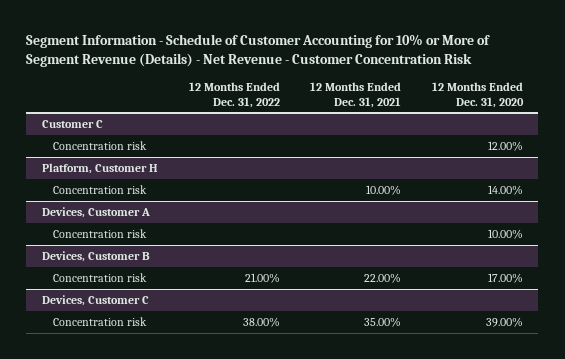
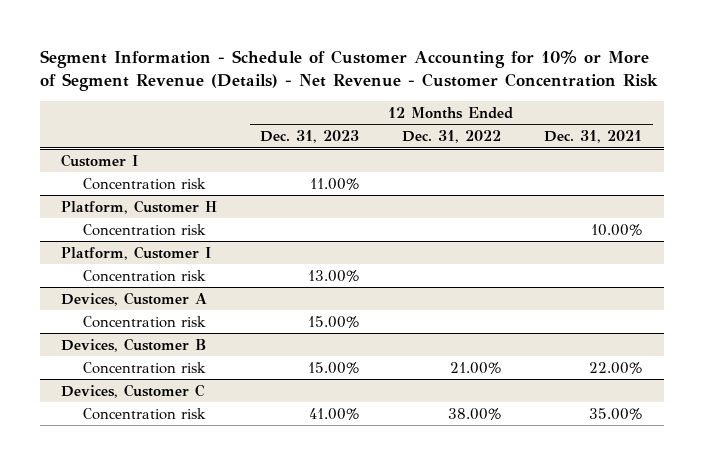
- | 12 Months Ended Dec. 31, 2022 | 12 Months Ended Dec. 31, 2021 | 12 Months Ended Dec. 31, 2020
+ | 12 Months Ended Dec. 31, 2023 | 12 Months Ended Dec. 31, 2022 | 12 Months Ended Dec. 31, 2021
- Customer C
+ Customer I
+ Platform, Customer I
+ Concentration risk | 13.00% | |

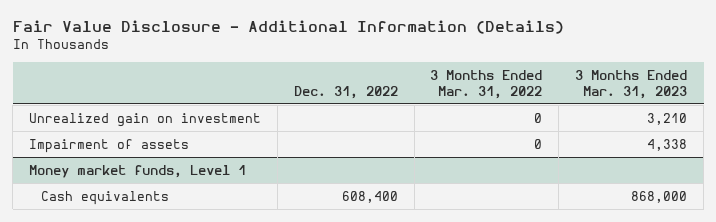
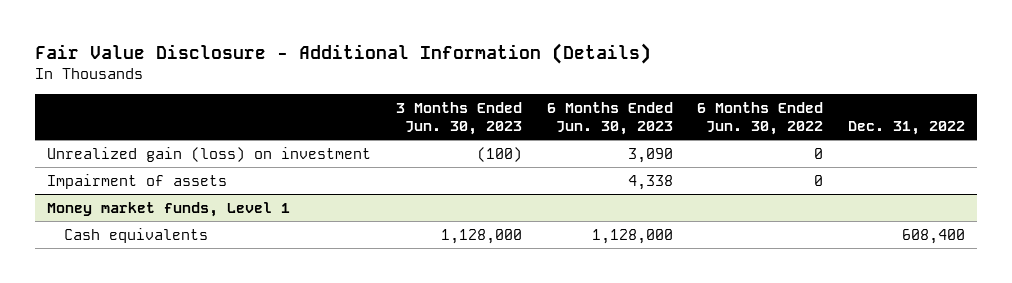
- | Dec. 31, 2022 | 3 Months Ended Mar. 31, 2022 | 3 Months Ended Mar. 31, 2023
+ | 3 Months Ended Jun. 30, 2023 | 6 Months Ended Jun. 30, 2023 | 6 Months Ended Jun. 30, 2022 | Dec. 31, 2022
- Unrealized gain on investment | | 0 | 3,210
+ Unrealized gain (loss) on investment | (100) | 3,090 | 0 |

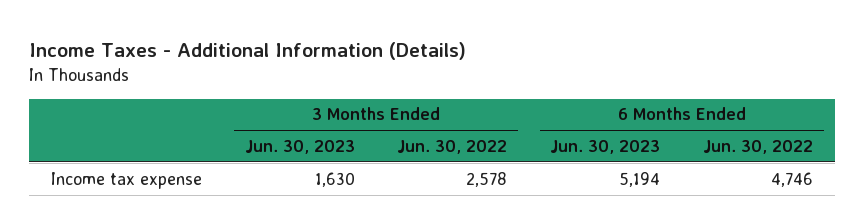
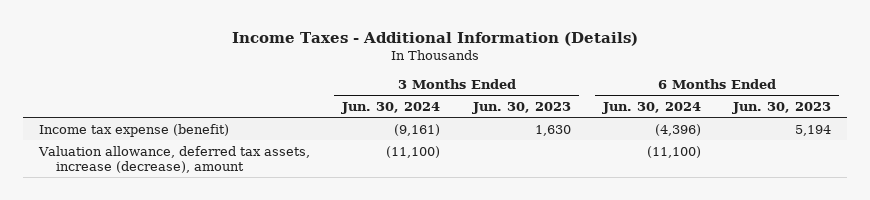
- | 3 Months Ended Jun. 30, 2023 | 3 Months Ended Jun. 30, 2022 | 6 Months Ended Jun. 30, 2023 | 6 Months Ended Jun. 30, 2022
+ | 3 Months Ended Jun. 30, 2024 | 3 Months Ended Jun. 30, 2023 | 6 Months Ended Jun. 30, 2024 | 6 Months Ended Jun. 30, 2023
- Income tax expense | 1,630 | 2,578 | 5,194 | 4,746
+ Income tax expense (benefit) | (9,161) | 1,630 | (4,396) | 5,194
+ Valuation allowance, deferred tax assets, increase (decrease), amount | (11,100) | | (11,100) |

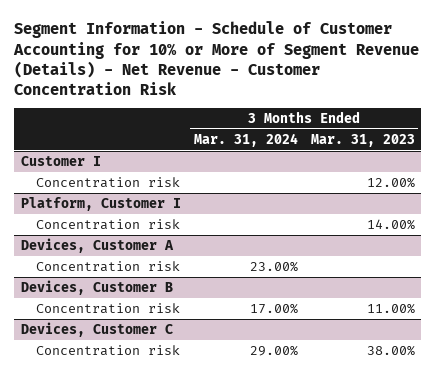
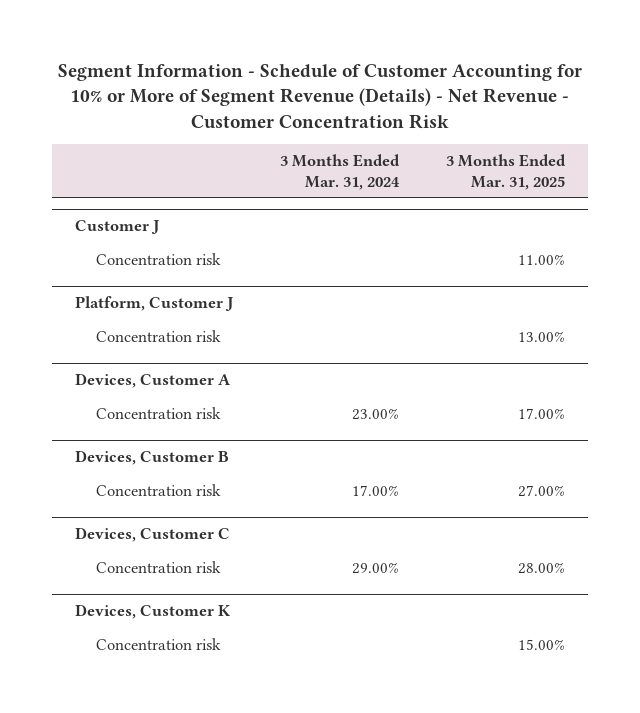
- | 3 Months Ended Mar. 31, 2024 | 3 Months Ended Mar. 31, 2023
+ | 3 Months Ended Mar. 31, 2024 | 3 Months Ended Mar. 31, 2025
- Customer I
+ Customer J
- Platform, Customer I
+ Platform, Customer J
+ Devices, Customer K
+ Concentration risk | | 15.00%

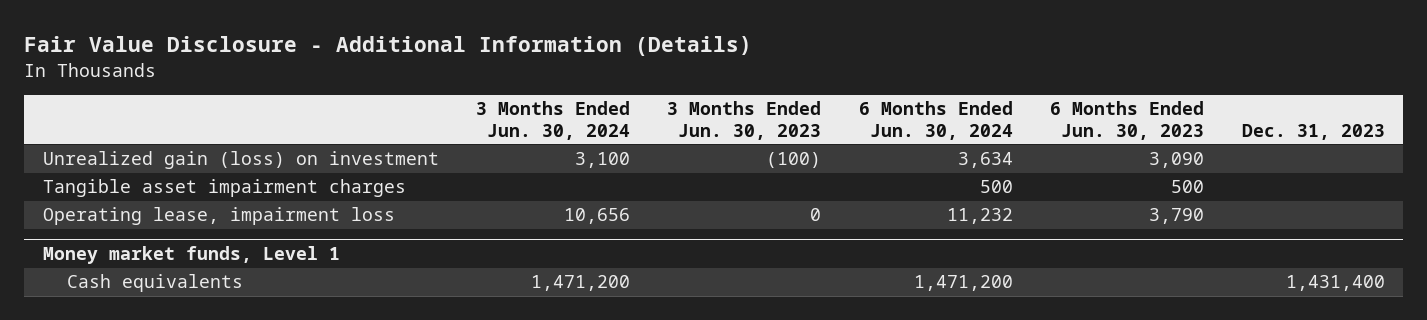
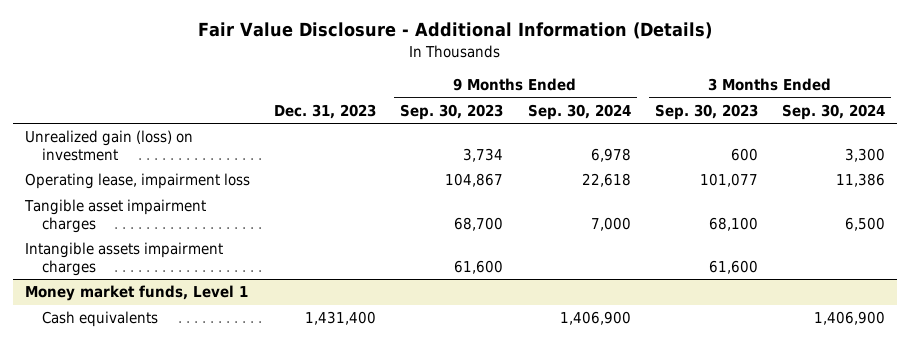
- | 3 Months Ended Jun. 30, 2024 | 3 Months Ended Jun. 30, 2023 | 6 Months Ended Jun. 30, 2024 | 6 Months Ended Jun. 30, 2023 | Dec. 31, 2023
+ | Dec. 31, 2023 | 9 Months Ended Sep. 30, 2023 | 9 Months Ended Sep. 30, 2024 | 3 Months Ended Sep. 30, 2023 | 3 Months Ended Sep. 30, 2024
moved down: Tangible asset impairment charges | | 68,700 | 7,000 | 68,100 | 6,500
+ Intangible assets impairment charges | | 61,600 | | 61,600 |

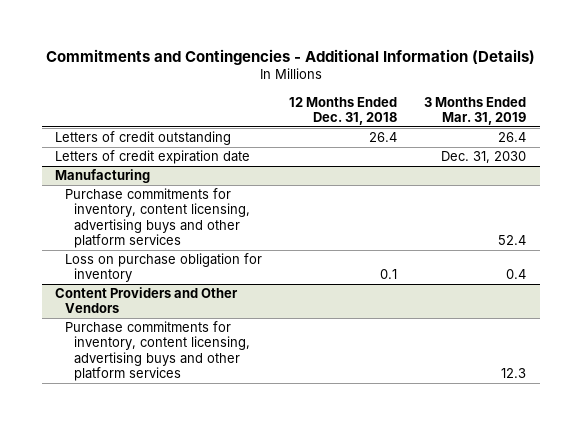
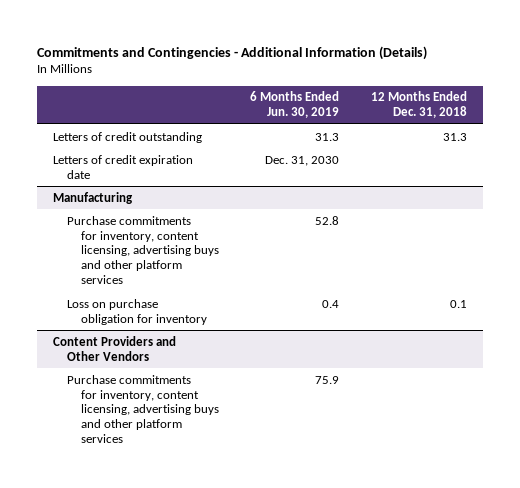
- | 12 Months Ended Dec. 31, 2018 | 3 Months Ended Mar. 31, 2019
+ | 6 Months Ended Jun. 30, 2019 | 12 Months Ended Dec. 31, 2018
- Letters of credit outstanding | 26.4 | 26.4
+ Letters of credit outstanding | 31.3 | 31.3

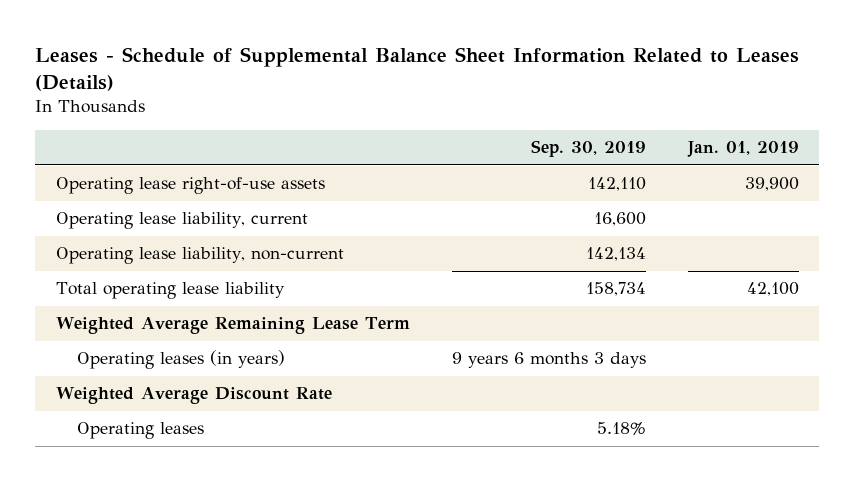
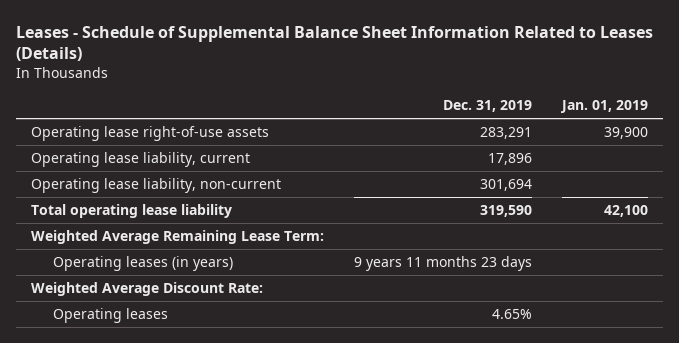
- | Sep. 30, 2019 | Jan. 01, 2019
+ | Dec. 31, 2019 | Jan. 01, 2019
- Weighted Average Remaining Lease Term
+ Weighted Average Remaining Lease Term:
- Weighted Average Discount Rate
+ Weighted Average Discount Rate:

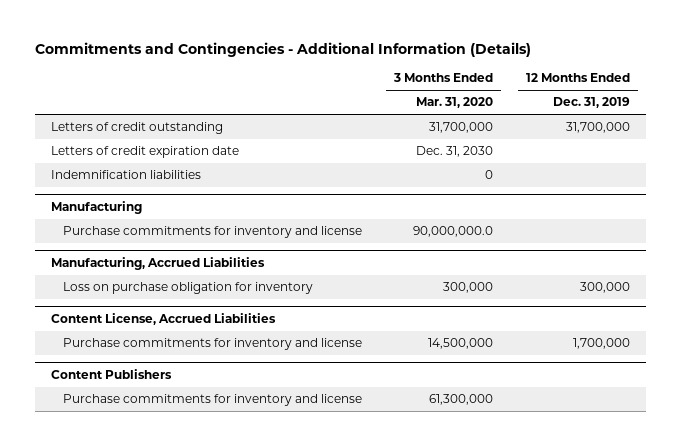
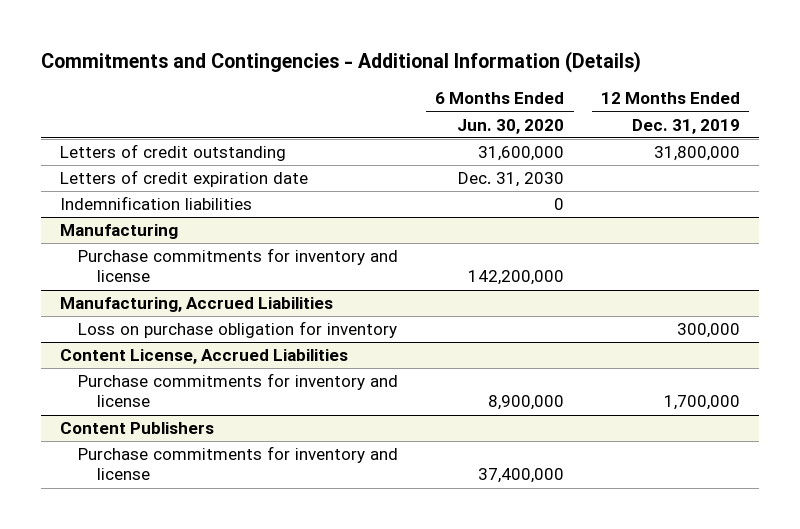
- | 3 Months Ended Mar. 31, 2020 | 12 Months Ended Dec. 31, 2019
+ | 6 Months Ended Jun. 30, 2020 | 12 Months Ended Dec. 31, 2019
- Letters of credit outstanding | 31,700,000 | 31,700,000
+ Letters of credit outstanding | 31,600,000 | 31,800,000

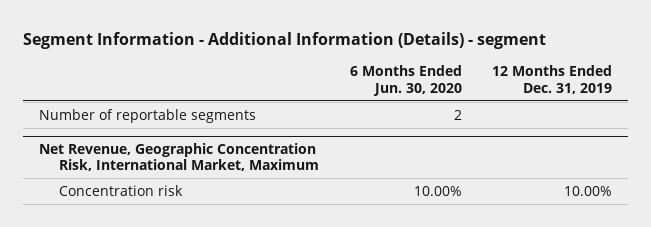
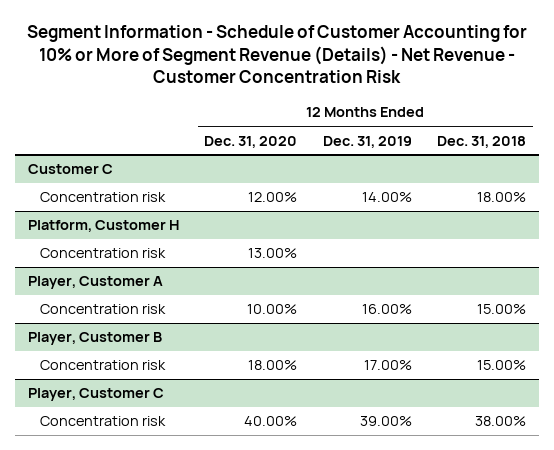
- Segment Information - Additional Information (Details) - segment
+ Segment Information - Schedule of Customer Accounting for 10% or More of Segment Revenue (Details) - Net Revenue - Customer Concentration Risk
- | 6 Months Ended Jun. 30, 2020 | 12 Months Ended Dec. 31, 2019
+ | 12 Months Ended Dec. 31, 2020 | 12 Months Ended Dec. 31, 2019 | 12 Months Ended Dec. 31, 2018
- Number of reportable segments | 2 |
- Net Revenue, Geographic Concentration Risk, International Market, Maximum
- Concentration risk | 10.00% | 10.00%
+ Customer C
+ Concentration risk | 12.00% | 14.00% | 18.00%
+ Platform, Customer H
+ Concentration risk | 13.00% | |
+ Player, Customer A
+ Concentration risk | 10.00% | 16.00% | 15.00%
+ Player, Customer B
+ Concentration risk | 18.00% | 17.00% | 15.00%
+ Player, Customer C
+ Concentration risk | 40.00% | 39.00% | 38.00%

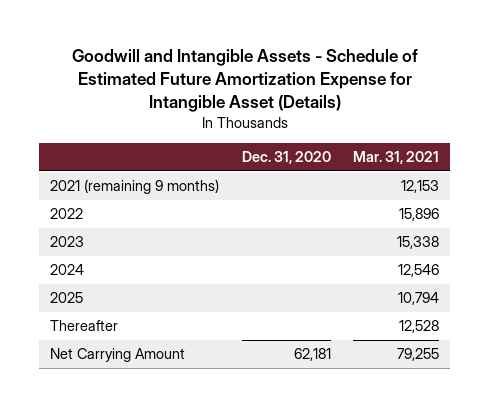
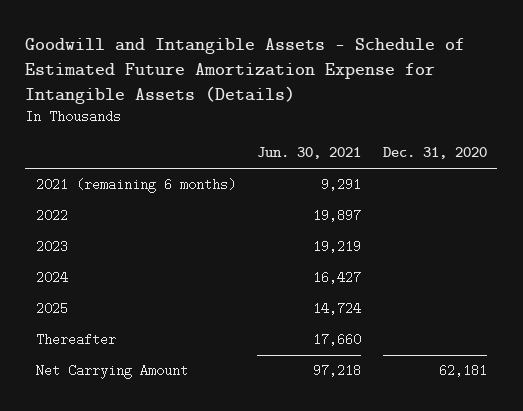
- Goodwill and Intangible Assets - Schedule of Estimated Future Amortization Expense for Intangible Asset (Details)
+ Goodwill and Intangible Assets - Schedule of Estimated Future Amortization Expense for Intangible Assets (Details)
- | Dec. 31, 2020 | Mar. 31, 2021
+ | Jun. 30, 2021 | Dec. 31, 2020
- 2021 (remaining 9 months) | | 12,153
+ 2021 (remaining 6 months) | 9,291 |

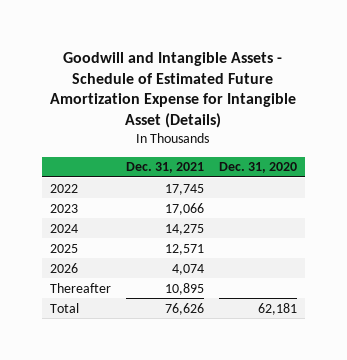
- Goodwill and Intangible Assets - Schedule of Estimated Future Amortization Expense for Intangible Assets (Details)
+ Goodwill and Intangible Assets - Schedule of Estimated Future Amortization Expense for Intangible Asset (Details)
- | Jun. 30, 2021 | Dec. 31, 2020
+ | Dec. 31, 2021 | Dec. 31, 2020
- 2021 (remaining 6 months) | 9,291 |
+ 2026 | 4,074 |
- Net Carrying Amount | 97,218 | 62,181
+ Total | 76,626 | 62,181

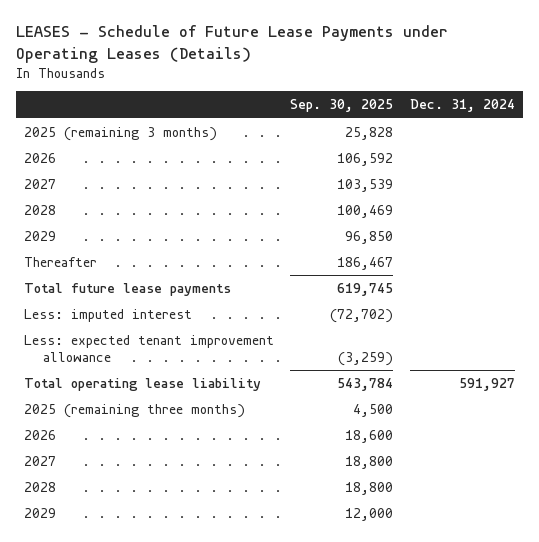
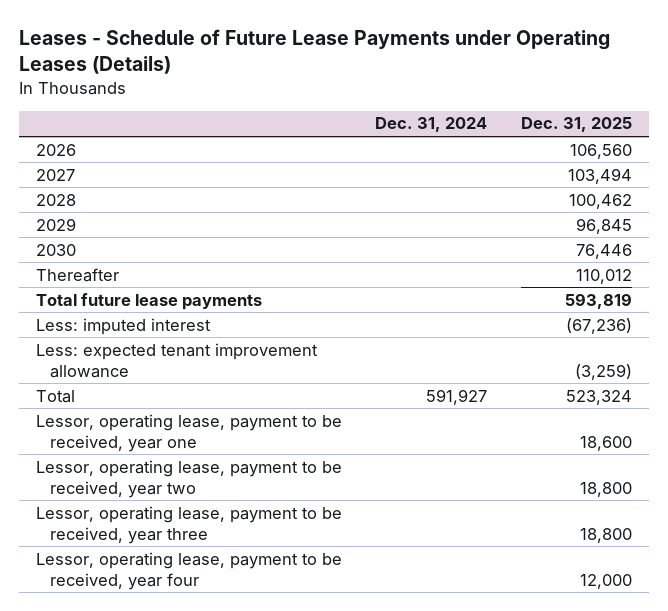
- LEASES - Schedule of Future Lease Payments under Operating Leases (Details)
+ Leases - Schedule of Future Lease Payments under Operating Leases (Details)
- | Sep. 30, 2025 | Dec. 31, 2024
+ | Dec. 31, 2024 | Dec. 31, 2025
- 2025 (remaining 3 months) | 25,828 |
+ 2030 | | 76,446
- Total operating lease liability | 543,784 | 591,927
- 2025 (remaining three months) | 4,500 |
- 2026 | 18,600 |
- 2027 | 18,800 |
- 2028 | 18,800 |
- 2029 | 12,000 |
+ Total | 591,927 | 523,324
+ Lessor, operating lease, payment to be received, year one | | 18,600
+ Lessor, operating lease, payment to be received, year two | | 18,800
+ Lessor, operating lease, payment to be received, year three | | 18,800
+ Lessor, operating lease, payment to be received, year four | | 12,000

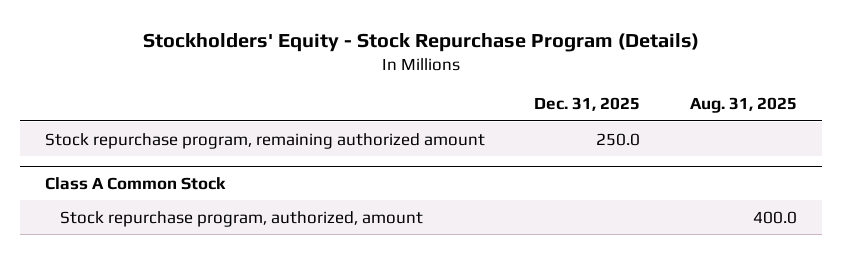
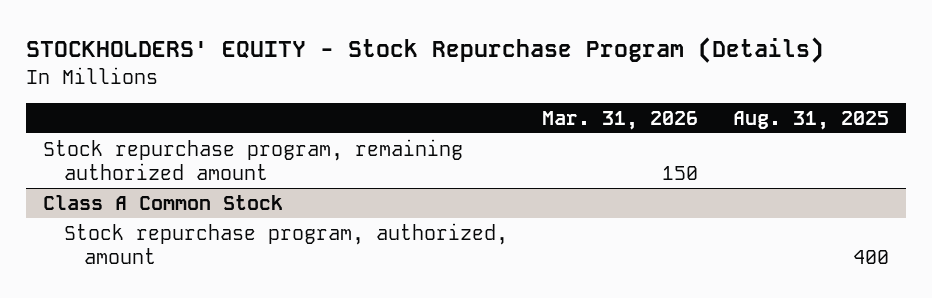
- Stockholders' Equity - Stock Repurchase Program (Details)
+ STOCKHOLDERS' EQUITY - Stock Repurchase Program (Details)
- | Dec. 31, 2025 | Aug. 31, 2025
+ | Mar. 31, 2026 | Aug. 31, 2025
@ Class A Common Stock
- Stock repurchase program, authorized, amount | | 400.0
+ Stock repurchase program, authorized, amount | | 400

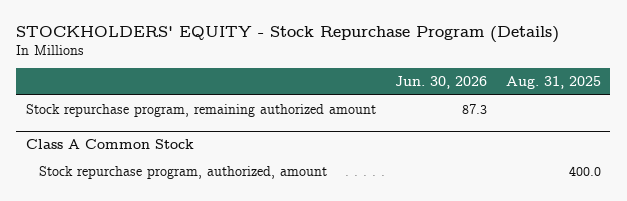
- | Mar. 31, 2026 | Aug. 31, 2025
+ | Jun. 30, 2026 | Aug. 31, 2025
@ Class A Common Stock
- Stock repurchase program, authorized, amount | | 400
+ Stock repurchase program, authorized, amount | | 400.0

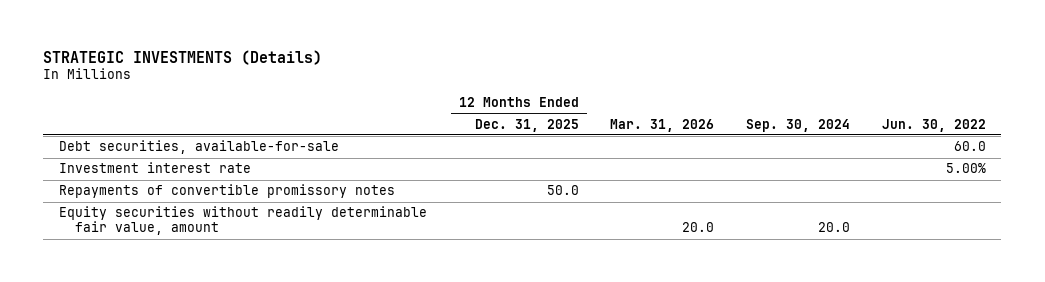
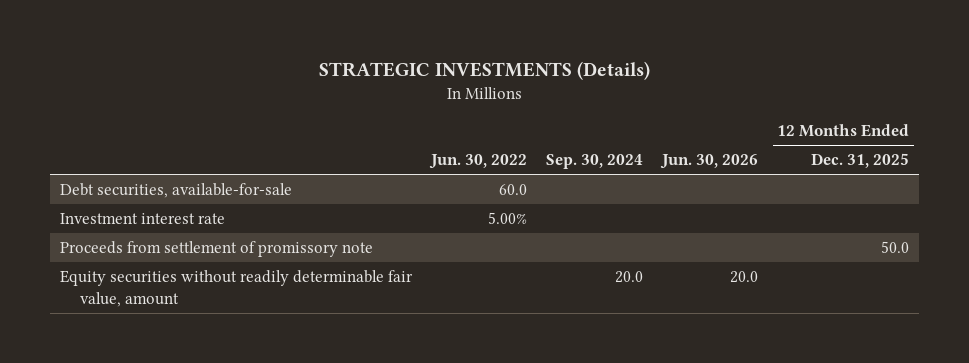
- | 12 Months Ended Dec. 31, 2025 | Mar. 31, 2026 | Sep. 30, 2024 | Jun. 30, 2022
+ | Jun. 30, 2022 | Sep. 30, 2024 | Jun. 30, 2026 | 12 Months Ended Dec. 31, 2025
- Repayments of convertible promissory notes | 50.0 | | |
+ Proceeds from settlement of promissory note | | | | 50.0

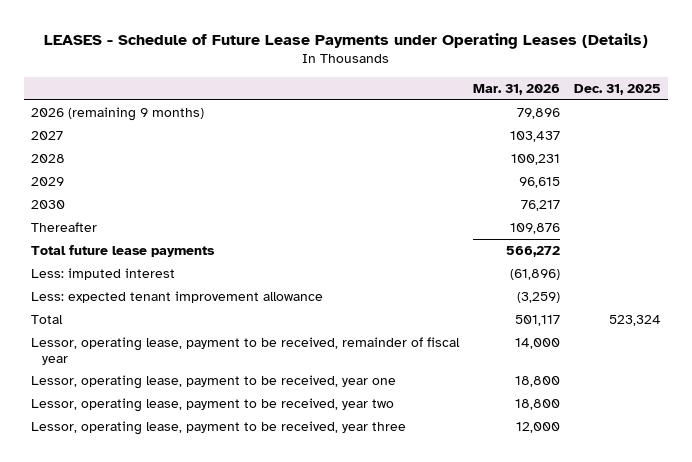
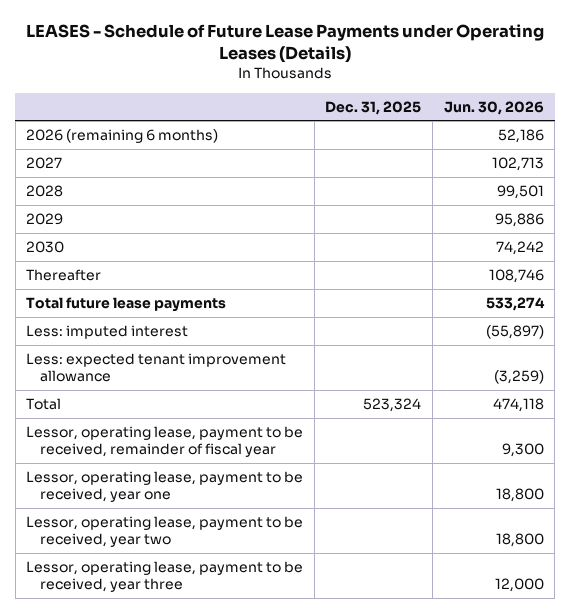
- | Mar. 31, 2026 | Dec. 31, 2025
+ | Dec. 31, 2025 | Jun. 30, 2026
- 2026 (remaining 9 months) | 79,896 |
+ 2026 (remaining 6 months) | | 52,186

